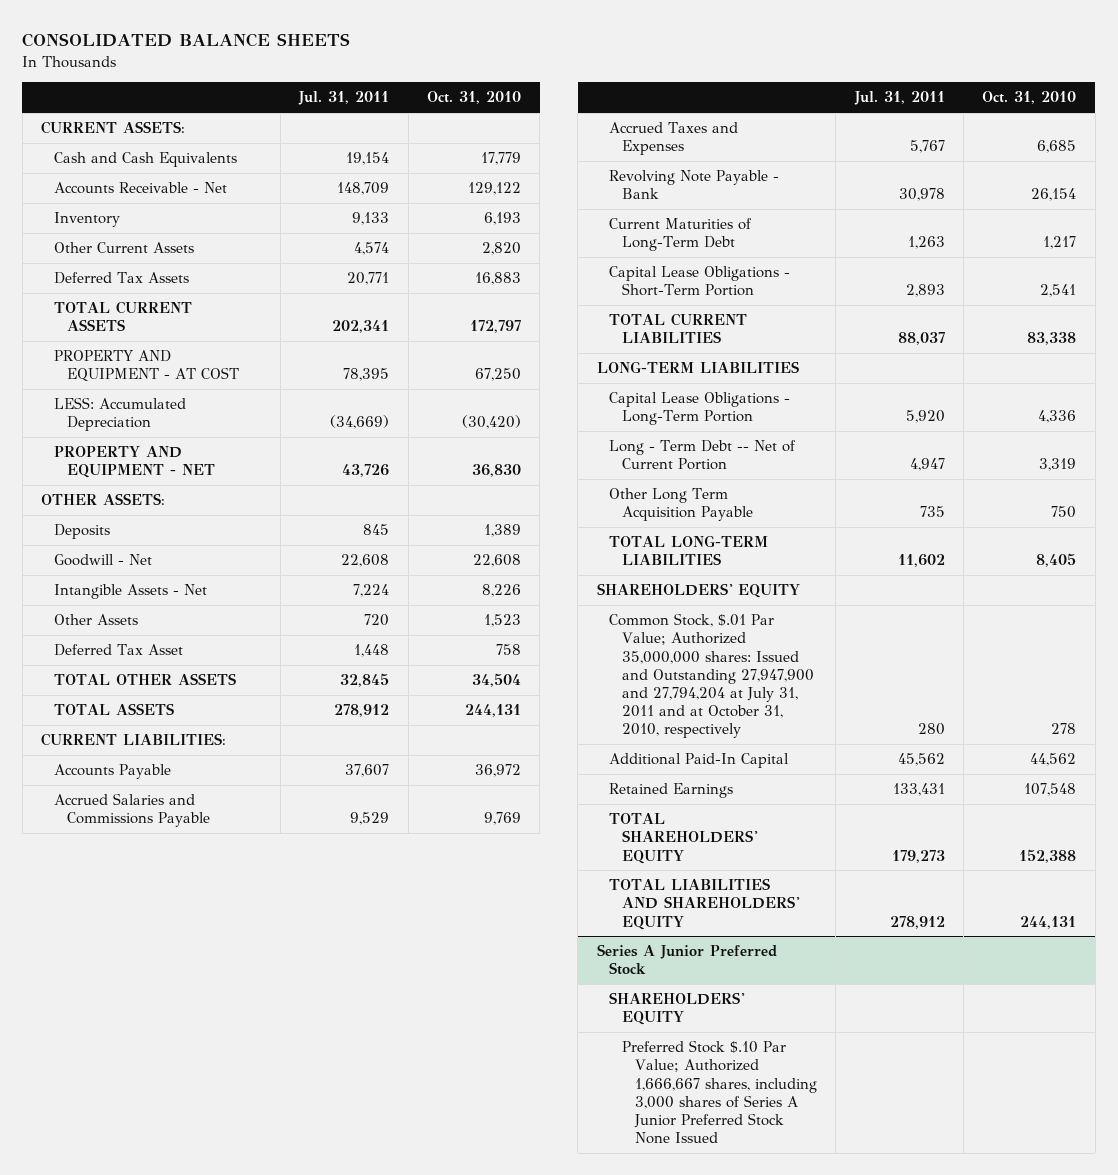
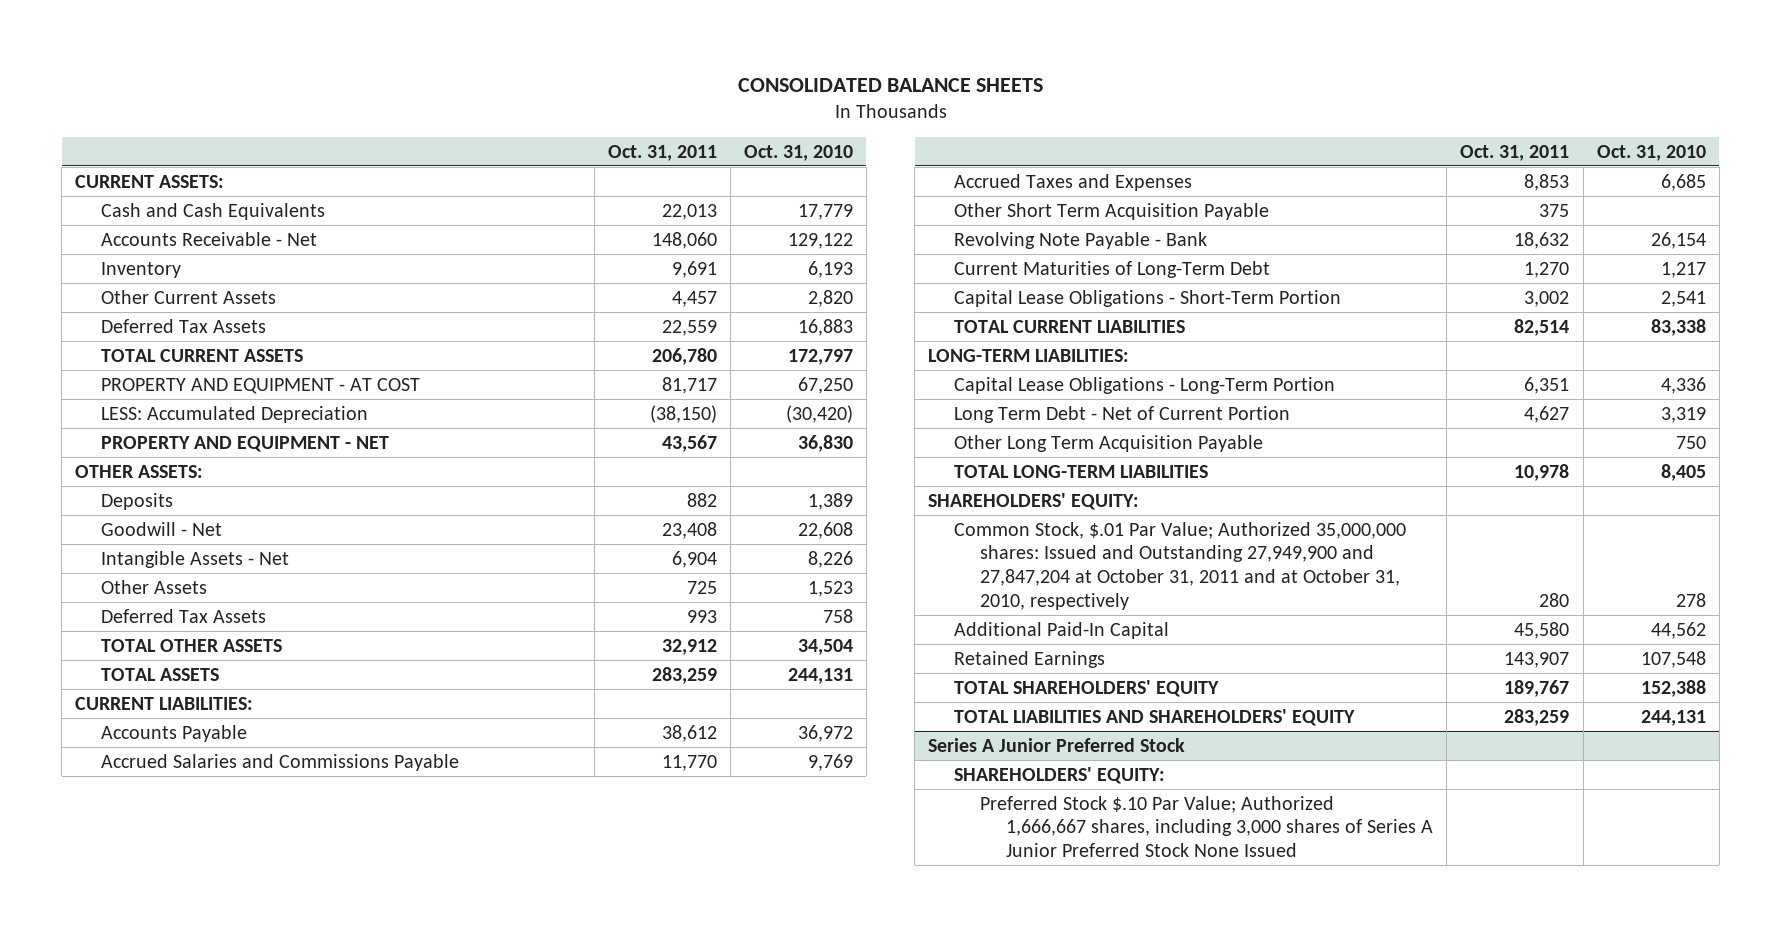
- | Jul. 31, 2011 | Oct. 31, 2010
+ | Oct. 31, 2011 | Oct. 31, 2010
- Deferred Tax Asset | 1,448 | 758
+ Deferred Tax Assets | 993 | 758
+ Other Short Term Acquisition Payable | 375 |
- LONG-TERM LIABILITIES
+ LONG-TERM LIABILITIES:
- Long - Term Debt -- Net of Current Portion | 4,947 | 3,319
+ Long Term Debt - Net of Current Portion | 4,627 | 3,319
- SHAREHOLDERS' EQUITY
- Common Stock, $.01 Par Value; Authorized 35,000,000 shares: Issued and Outstanding 27,947,900 and 27,794,204 at July 31, 2011 and at October 31, 2010, respectively | 280 | 278
+ SHAREHOLDERS' EQUITY:
+ Common Stock, $.01 Par Value; Authorized 35,000,000 shares: Issued and Outstanding 27,949,900 and 27,847,204 at October 31, 2011 and at October 31, 2010, respectively | 280 | 278
@ Series A Junior Preferred Stock
- SHAREHOLDERS' EQUITY
+ SHAREHOLDERS' EQUITY:

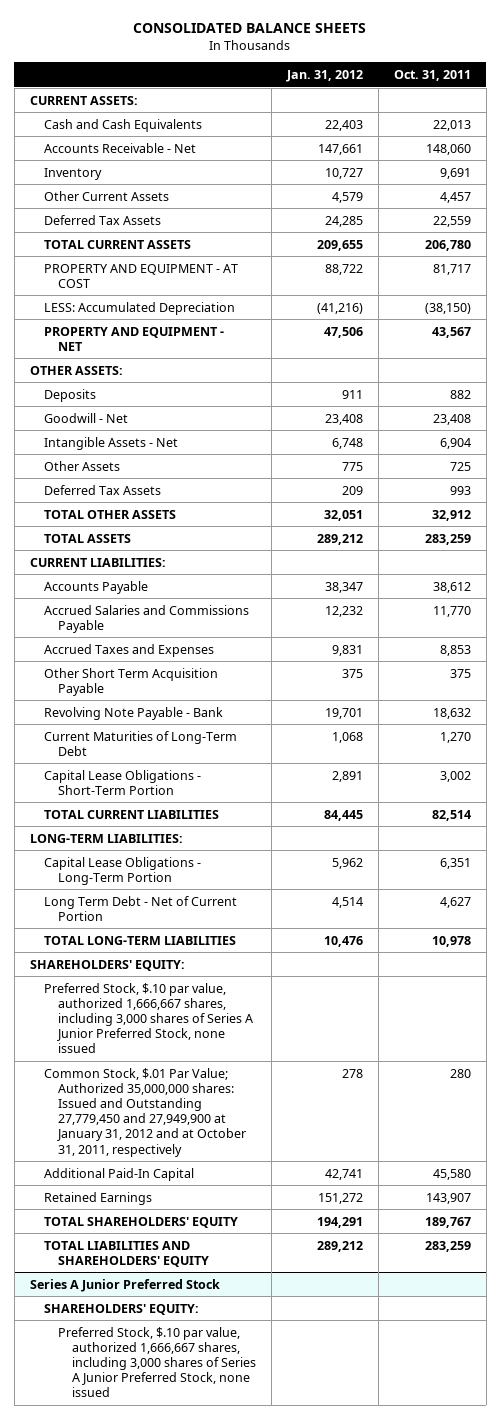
- | Oct. 31, 2011 | Oct. 31, 2010
+ | Jan. 31, 2012 | Oct. 31, 2011
- Other Long Term Acquisition Payable | | 750
- Common Stock, $.01 Par Value; Authorized 35,000,000 shares: Issued and Outstanding 27,949,900 and 27,847,204 at October 31, 2011 and at October 31, 2010, respectively | 280 | 278
+ Preferred Stock, $.10 par value, authorized 1,666,667 shares, including 3,000 shares of Series A Junior Preferred Stock, none issued
+ Common Stock, $.01 Par Value; Authorized 35,000,000 shares: Issued and Outstanding 27,779,450 and 27,949,900 at January 31, 2012 and at October 31, 2011, respectively | 278 | 280
@ Series A Junior Preferred Stock
- Preferred Stock $.10 Par Value; Authorized 1,666,667 shares, including 3,000 shares of Series A Junior Preferred Stock None Issued
+ Preferred Stock, $.10 par value, authorized 1,666,667 shares, including 3,000 shares of Series A Junior Preferred Stock, none issued

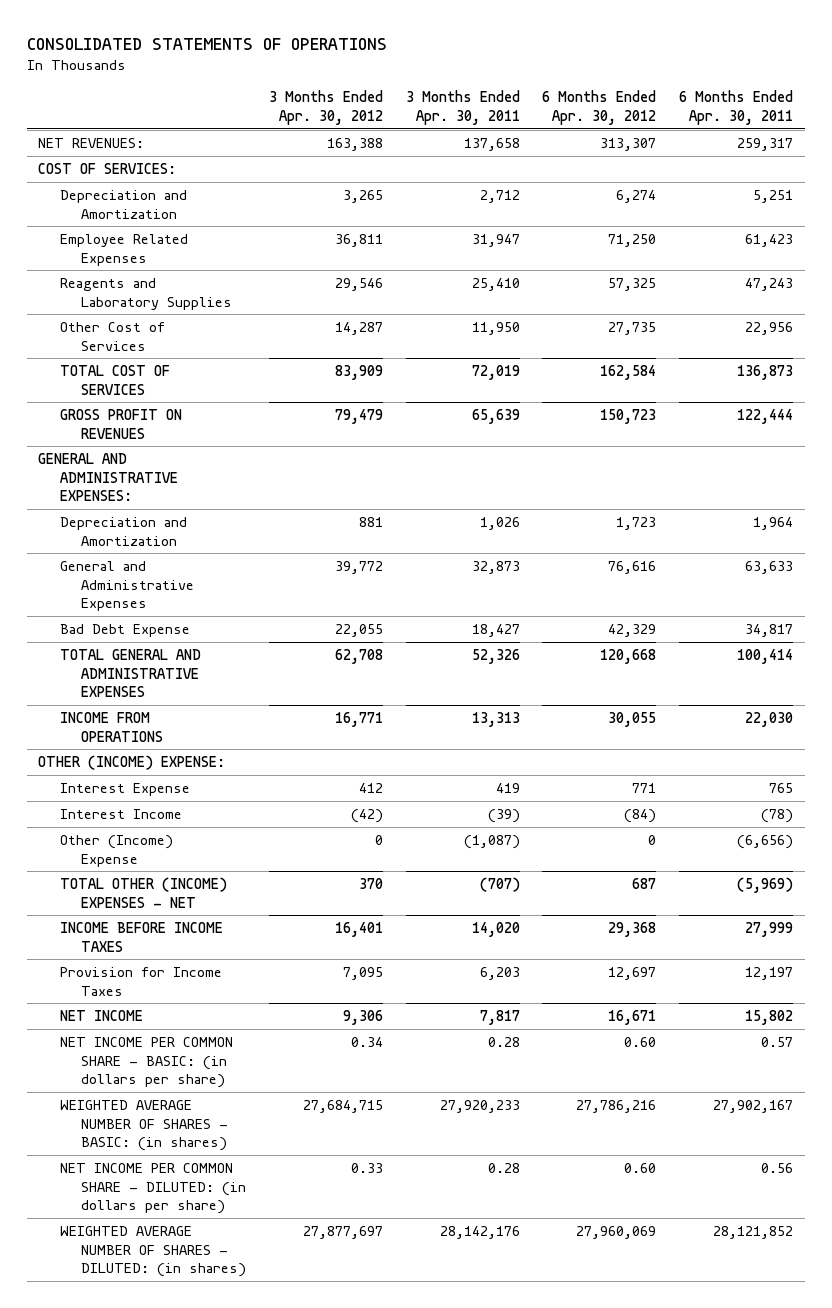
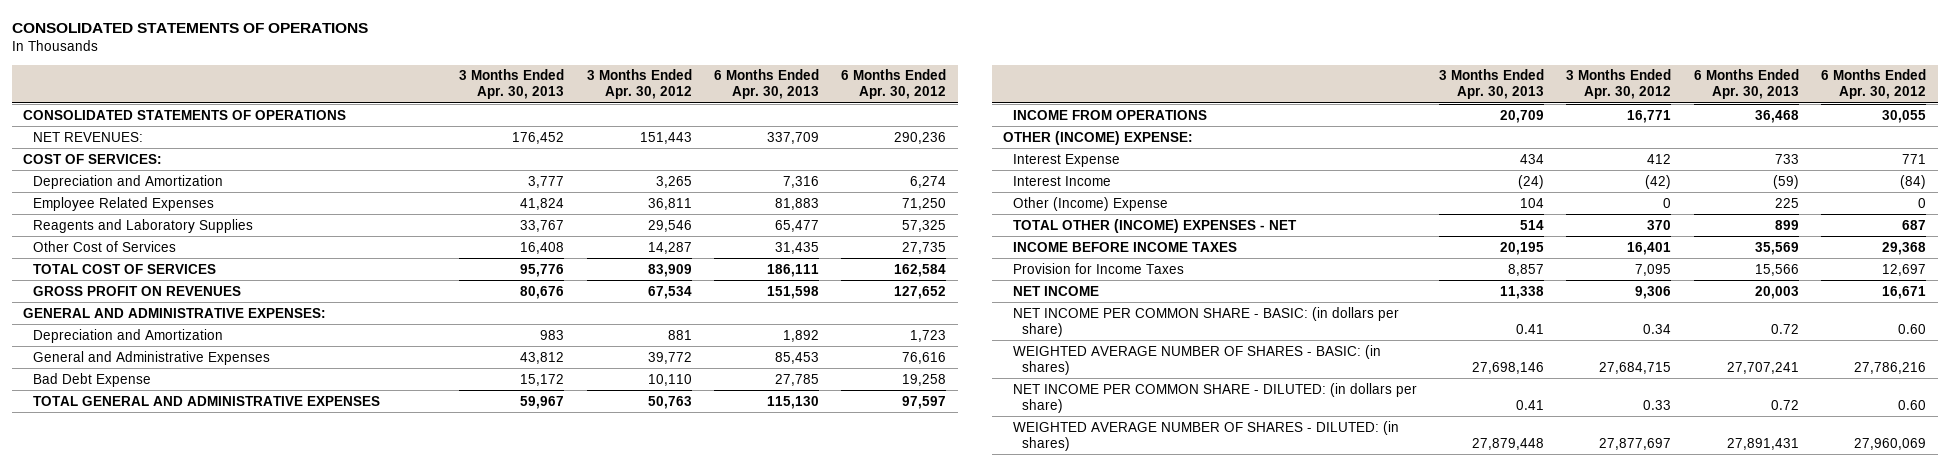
- | 3 Months Ended Apr. 30, 2012 | 3 Months Ended Apr. 30, 2011 | 6 Months Ended Apr. 30, 2012 | 6 Months Ended Apr. 30, 2011
+ | 3 Months Ended Apr. 30, 2013 | 3 Months Ended Apr. 30, 2012 | 6 Months Ended Apr. 30, 2013 | 6 Months Ended Apr. 30, 2012
- NET REVENUES: | 163,388 | 137,658 | 313,307 | 259,317
+ CONSOLIDATED STATEMENTS OF OPERATIONS
+ NET REVENUES: | 176,452 | 151,443 | 337,709 | 290,236
- GROSS PROFIT ON REVENUES | 79,479 | 65,639 | 150,723 | 122,444
+ GROSS PROFIT ON REVENUES | 80,676 | 67,534 | 151,598 | 127,652
- Bad Debt Expense | 22,055 | 18,427 | 42,329 | 34,817
- TOTAL GENERAL AND ADMINISTRATIVE EXPENSES | 62,708 | 52,326 | 120,668 | 100,414
+ Bad Debt Expense | 15,172 | 10,110 | 27,785 | 19,258
+ TOTAL GENERAL AND ADMINISTRATIVE EXPENSES | 59,967 | 50,763 | 115,130 | 97,597

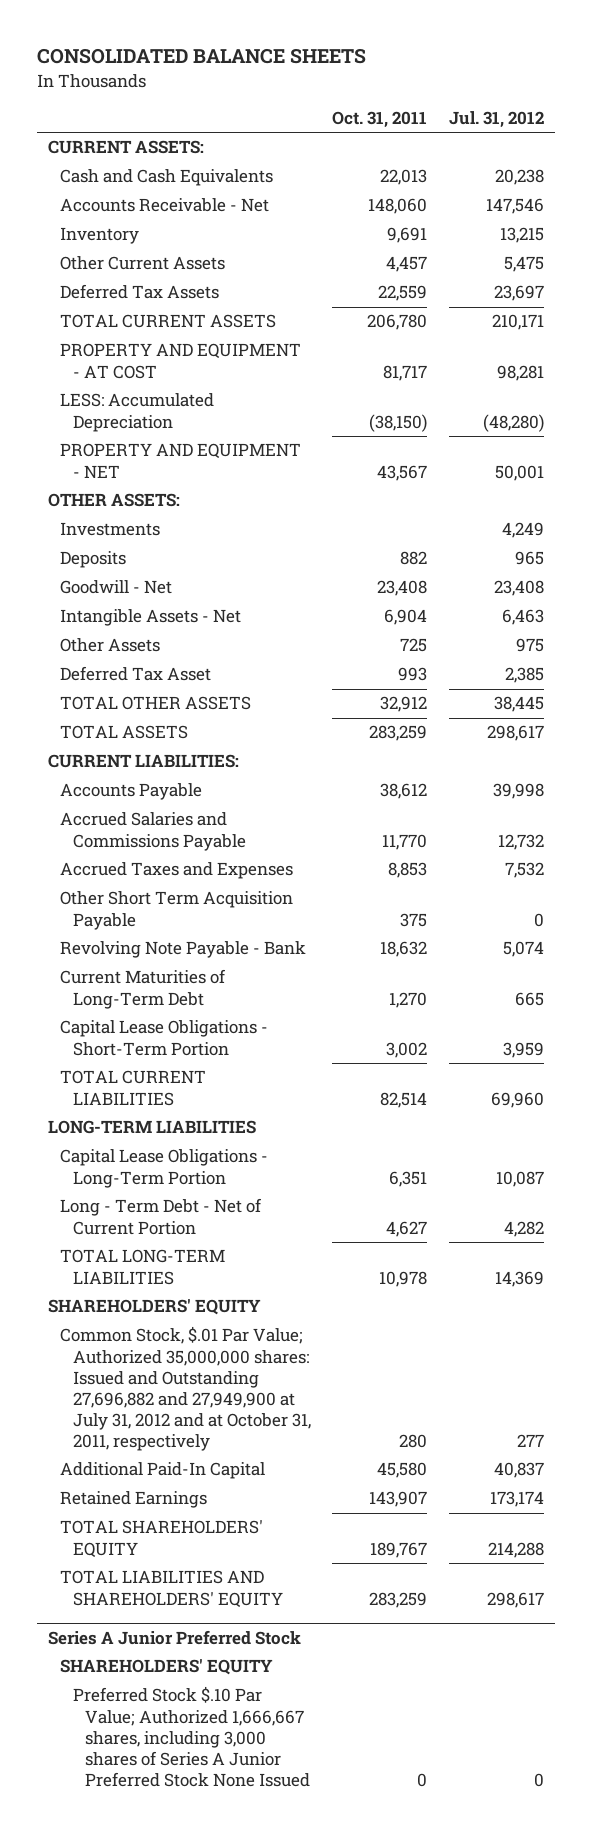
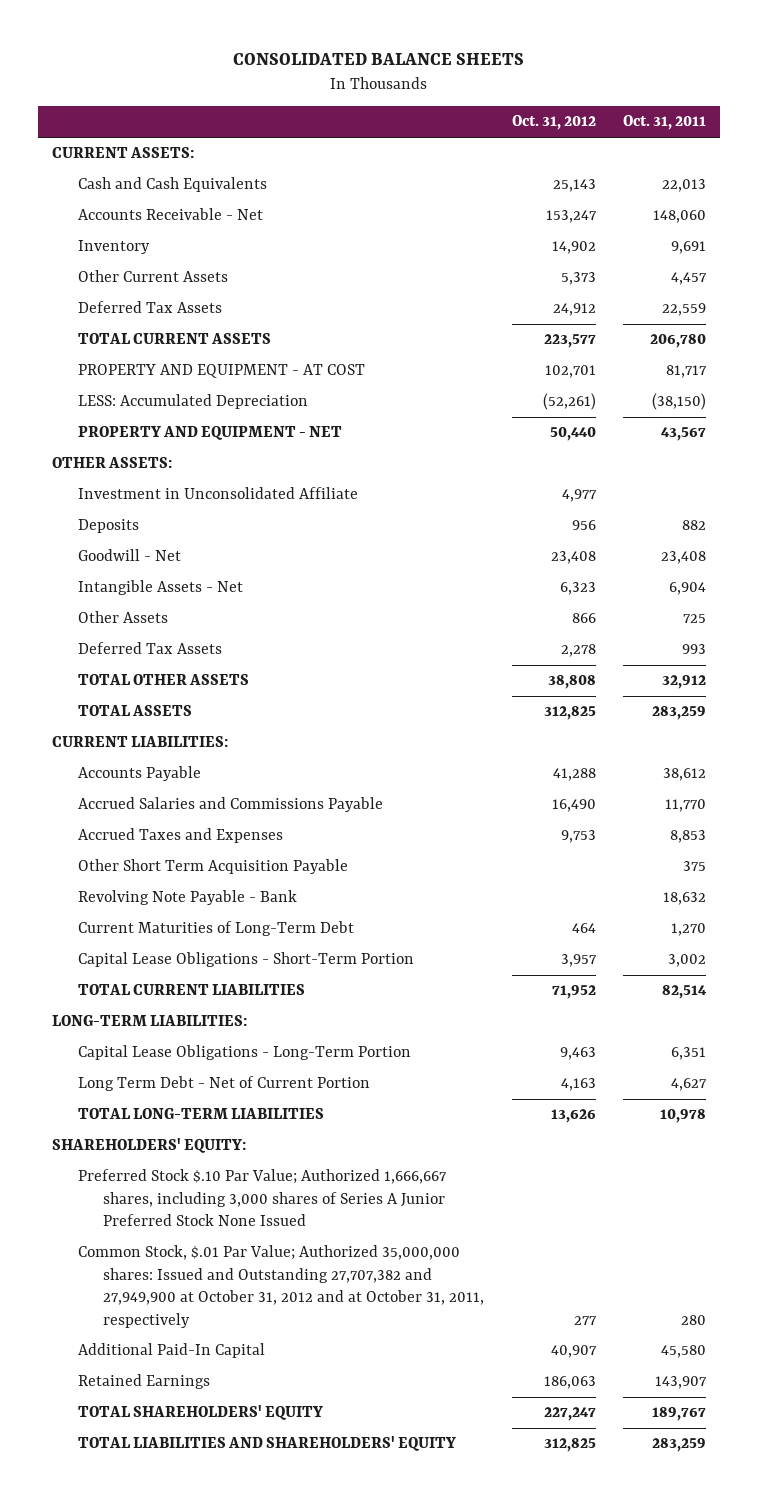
- | Oct. 31, 2011 | Jul. 31, 2012
+ | Oct. 31, 2012 | Oct. 31, 2011
- Investments | | 4,249
+ Investment in Unconsolidated Affiliate | 4,977 |
- Deferred Tax Asset | 993 | 2,385
+ Deferred Tax Assets | 2,278 | 993
- LONG-TERM LIABILITIES
+ LONG-TERM LIABILITIES:
- Long - Term Debt - Net of Current Portion | 4,627 | 4,282
+ Long Term Debt - Net of Current Portion | 4,163 | 4,627
- SHAREHOLDERS' EQUITY
- Common Stock, $.01 Par Value; Authorized 35,000,000 shares: Issued and Outstanding 27,696,882 and 27,949,900 at July 31, 2012 and at October 31, 2011, respectively | 280 | 277
+ SHAREHOLDERS' EQUITY:
+ Preferred Stock $.10 Par Value; Authorized 1,666,667 shares, including 3,000 shares of Series A Junior Preferred Stock None Issued
+ Common Stock, $.01 Par Value; Authorized 35,000,000 shares: Issued and Outstanding 27,707,382 and 27,949,900 at October 31, 2012 and at October 31, 2011, respectively | 277 | 280
- Series A Junior Preferred Stock
- SHAREHOLDERS' EQUITY
- Preferred Stock $.10 Par Value; Authorized 1,666,667 shares, including 3,000 shares of Series A Junior Preferred Stock None Issued | 0 | 0

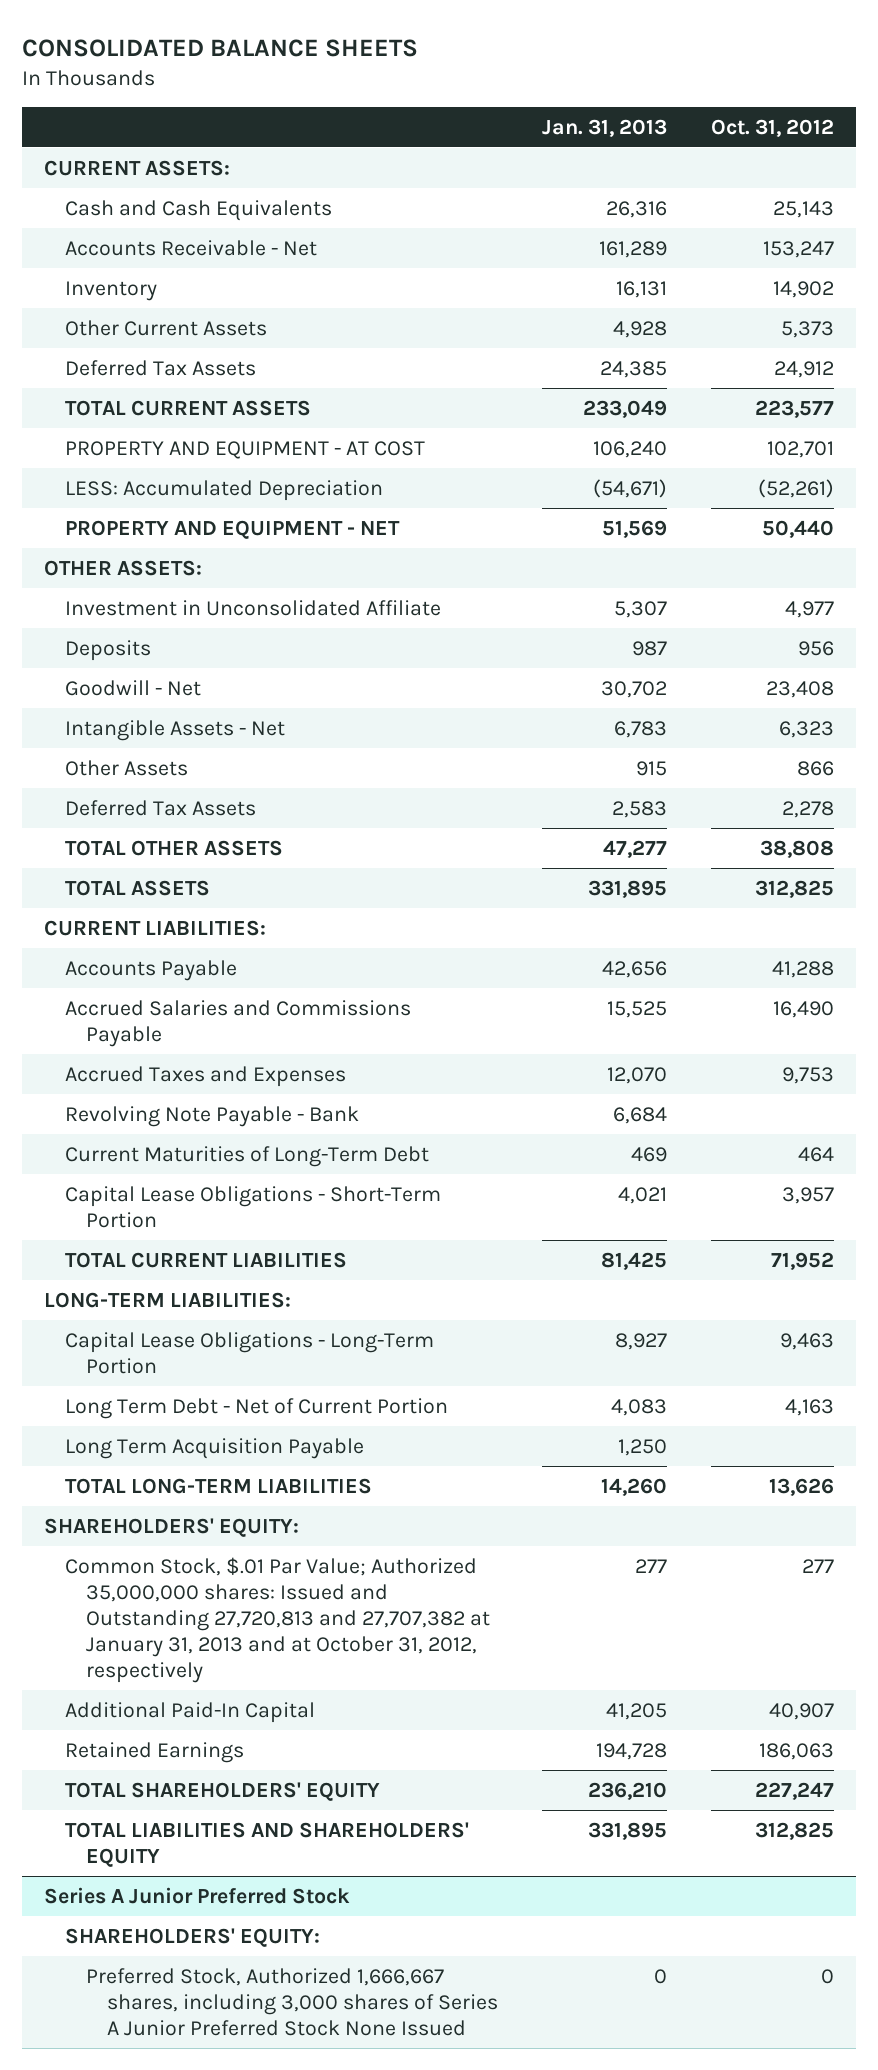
- | Oct. 31, 2012 | Oct. 31, 2011
+ | Jan. 31, 2013 | Oct. 31, 2012
- Other Short Term Acquisition Payable | | 375
+ Long Term Acquisition Payable | 1,250 |
- Preferred Stock $.10 Par Value; Authorized 1,666,667 shares, including 3,000 shares of Series A Junior Preferred Stock None Issued
- Common Stock, $.01 Par Value; Authorized 35,000,000 shares: Issued and Outstanding 27,707,382 and 27,949,900 at October 31, 2012 and at October 31, 2011, respectively | 277 | 280
+ Common Stock, $.01 Par Value; Authorized 35,000,000 shares: Issued and Outstanding 27,720,813 and 27,707,382 at January 31, 2013 and at October 31, 2012, respectively | 277 | 277
+ Series A Junior Preferred Stock
+ SHAREHOLDERS' EQUITY:
+ Preferred Stock, Authorized 1,666,667 shares, including 3,000 shares of Series A Junior Preferred Stock None Issued | 0 | 0

